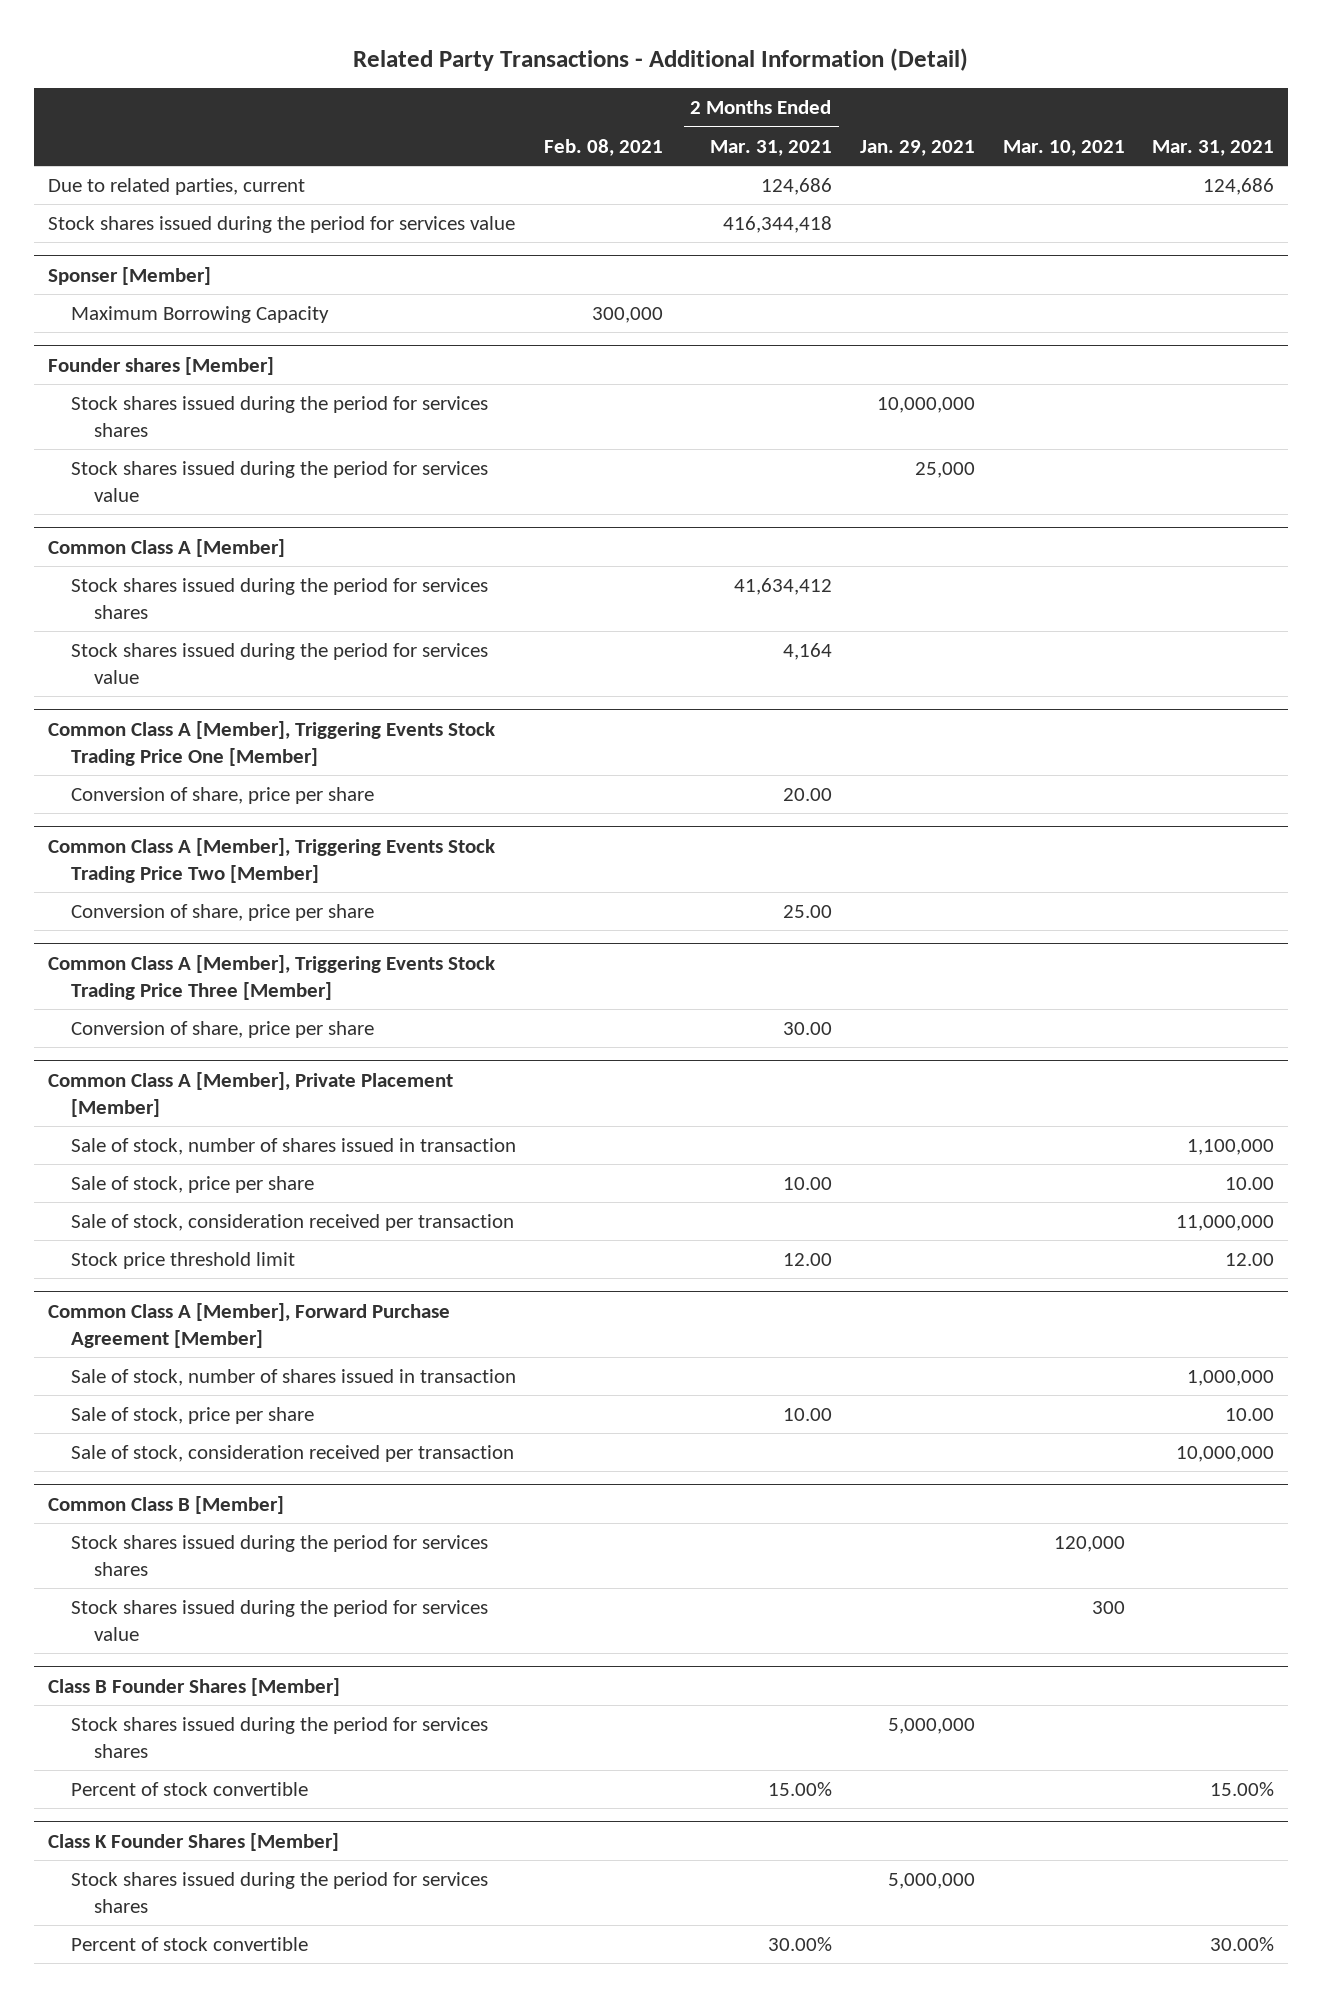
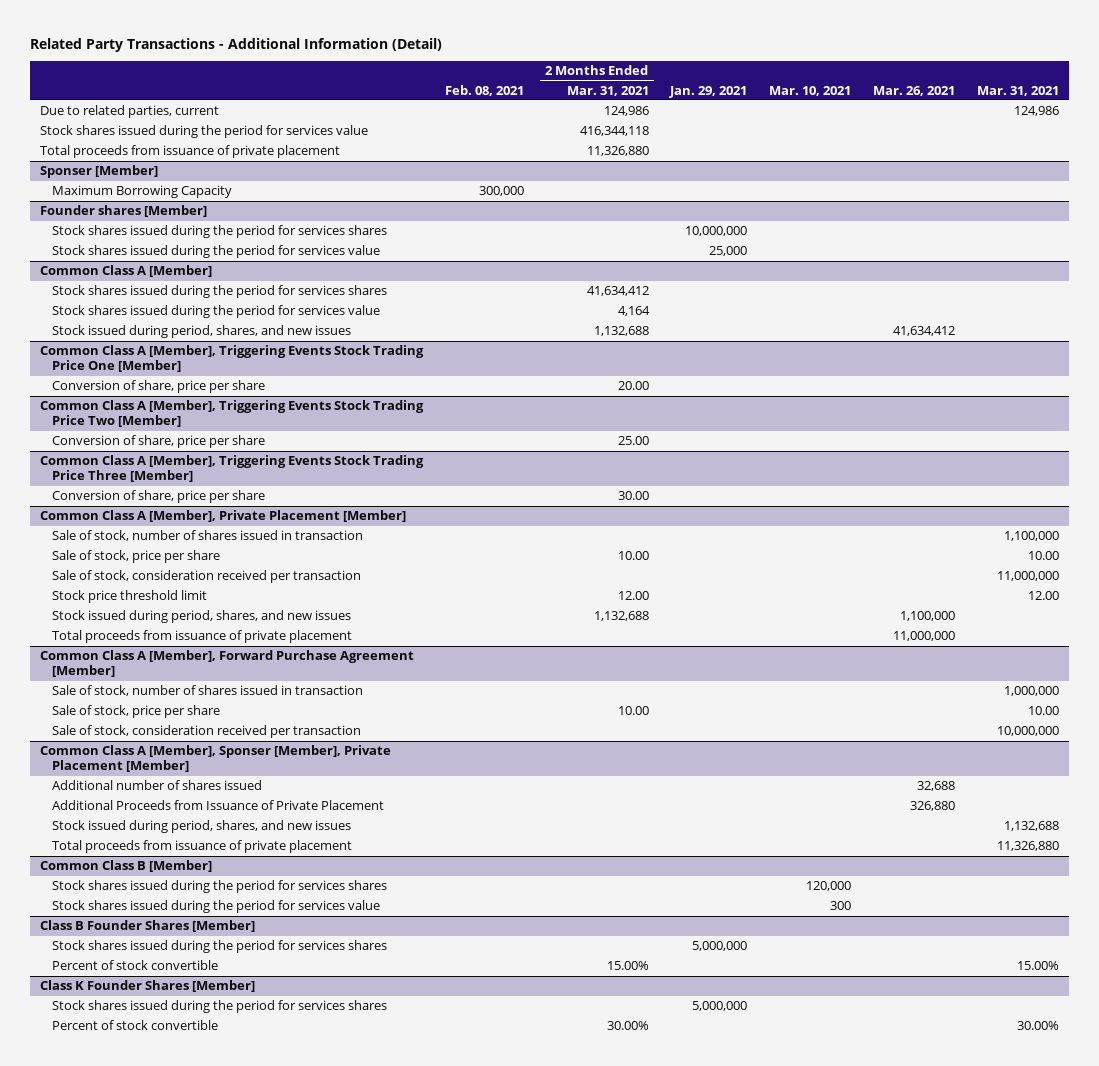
- | Feb. 08, 2021 | 2 Months Ended Mar. 31, 2021 | Jan. 29, 2021 | Mar. 10, 2021 | Mar. 31, 2021
+ | Feb. 08, 2021 | 2 Months Ended Mar. 31, 2021 | Jan. 29, 2021 | Mar. 10, 2021 | Mar. 26, 2021 | Mar. 31, 2021
- Due to related parties, current | | 124,686 | | | 124,686
- Stock shares issued during the period for services value | | 416,344,418 | | |
+ Due to related parties, current | | 124,986 | | | | 124,986
+ Stock shares issued during the period for services value | | 416,344,118 | | | |
+ Total proceeds from issuance of private placement | | 11,326,880 | | | |
@ Common Class A [Member]
+ Stock issued during period, shares, and new issues | | 1,132,688 | | | 41,634,412 |
@ Common Class A [Member], Private Placement [Member]
+ Stock issued during period, shares, and new issues | | 1,132,688 | | | 1,100,000 |
+ Total proceeds from issuance of private placement | | | | | 11,000,000 |
+ Common Class A [Member], Sponser [Member], Private Placement [Member]
+ Additional number of shares issued | | | | | 32,688 |
+ Additional Proceeds from Issuance of Private Placement | | | | | 326,880 |
+ Stock issued during period, shares, and new issues | | | | | | 1,132,688
+ Total proceeds from issuance of private placement | | | | | | 11,326,880

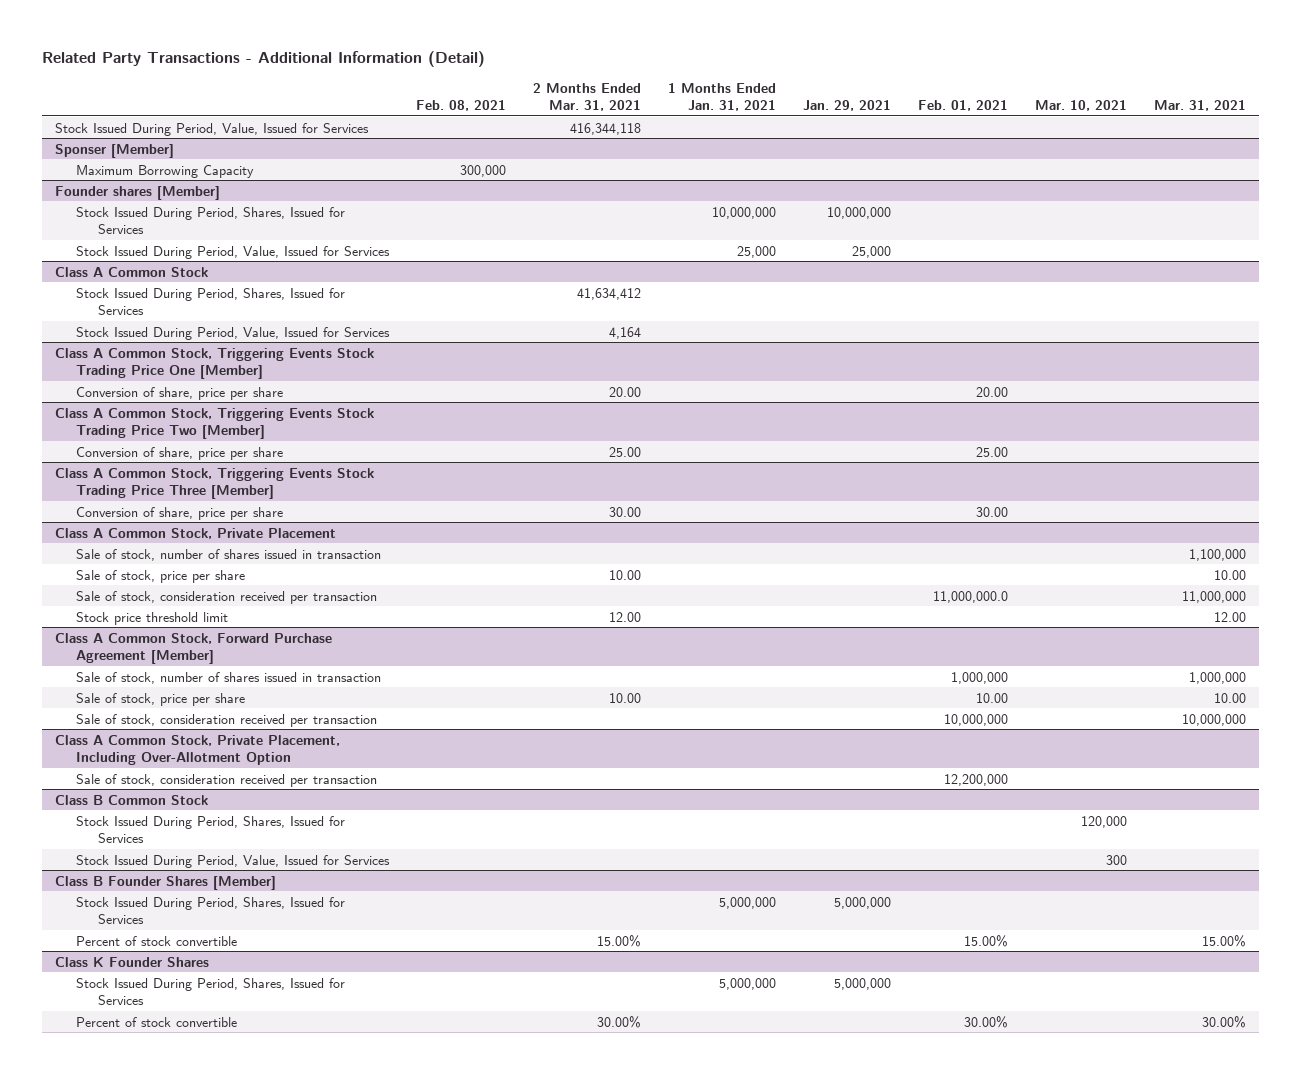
- | Feb. 08, 2021 | 2 Months Ended Mar. 31, 2021 | Jan. 29, 2021 | Mar. 10, 2021 | Mar. 26, 2021 | Mar. 31, 2021
+ | Feb. 08, 2021 | 2 Months Ended Mar. 31, 2021 | 1 Months Ended Jan. 31, 2021 | Jan. 29, 2021 | Feb. 01, 2021 | Mar. 10, 2021 | Mar. 31, 2021
- Due to related parties, current | | 124,986 | | | | 124,986
- Stock shares issued during the period for services value | | 416,344,118 | | | |
- Total proceeds from issuance of private placement | | 11,326,880 | | | |
+ Stock Issued During Period, Value, Issued for Services | | 416,344,118 | | | | |
@ Founder shares [Member]
- Stock shares issued during the period for services shares | | | 10,000,000 | | |
- Stock shares issued during the period for services value | | | 25,000 | | |
- Common Class A [Member]
- Stock shares issued during the period for services shares | | 41,634,412 | | | |
- Stock shares issued during the period for services value | | 4,164 | | | |
- Stock issued during period, shares, and new issues | | 1,132,688 | | | 41,634,412 |
- Common Class A [Member], Triggering Events Stock Trading Price One [Member]
@ Founder shares [Member]
+ Stock Issued During Period, Shares, Issued for Services | | | 10,000,000 | 10,000,000 | | |
+ Stock Issued During Period, Value, Issued for Services | | | 25,000 | 25,000 | | |
+ Class A Common Stock
+ Stock Issued During Period, Shares, Issued for Services | | 41,634,412 | | | | |
+ Stock Issued During Period, Value, Issued for Services | | 4,164 | | | | |
+ Class A Common Stock, Triggering Events Stock Trading Price One [Member]
- Common Class A [Member], Triggering Events Stock Trading Price Two [Member]
+ Class A Common Stock, Triggering Events Stock Trading Price Two [Member]
- Common Class A [Member], Triggering Events Stock Trading Price Three [Member]
+ Class A Common Stock, Triggering Events Stock Trading Price Three [Member]
- Common Class A [Member], Private Placement [Member]
+ Class A Common Stock, Private Placement
- Stock issued during period, shares, and new issues | | 1,132,688 | | | 1,100,000 |
- Total proceeds from issuance of private placement | | | | | 11,000,000 |
- Common Class A [Member], Forward Purchase Agreement [Member]
+ Class A Common Stock, Forward Purchase Agreement [Member]
- Common Class A [Member], Sponser [Member], Private Placement [Member]
- Additional number of shares issued | | | | | 32,688 |
- Additional Proceeds from Issuance of Private Placement | | | | | 326,880 |
- Stock issued during period, shares, and new issues | | | | | | 1,132,688
- Total proceeds from issuance of private placement | | | | | | 11,326,880
- Common Class B [Member]
- Stock shares issued during the period for services shares | | | | 120,000 | |
- Stock shares issued during the period for services value | | | | 300 | |
+ Class A Common Stock, Private Placement, Including Over-Allotment Option
+ Sale of stock, consideration received per transaction | | | | | 12,200,000 | |
+ Class B Common Stock
+ Stock Issued During Period, Shares, Issued for Services | | | | | | 120,000 |
+ Stock Issued During Period, Value, Issued for Services | | | | | | 300 |
@ Class B Founder Shares [Member]
- Stock shares issued during the period for services shares | | | 5,000,000 | | |
+ Stock Issued During Period, Shares, Issued for Services | | | 5,000,000 | 5,000,000 | | |
- Class K Founder Shares [Member]
- Stock shares issued during the period for services shares | | | 5,000,000 | | |
+ Class K Founder Shares
+ Stock Issued During Period, Shares, Issued for Services | | | 5,000,000 | 5,000,000 | | |

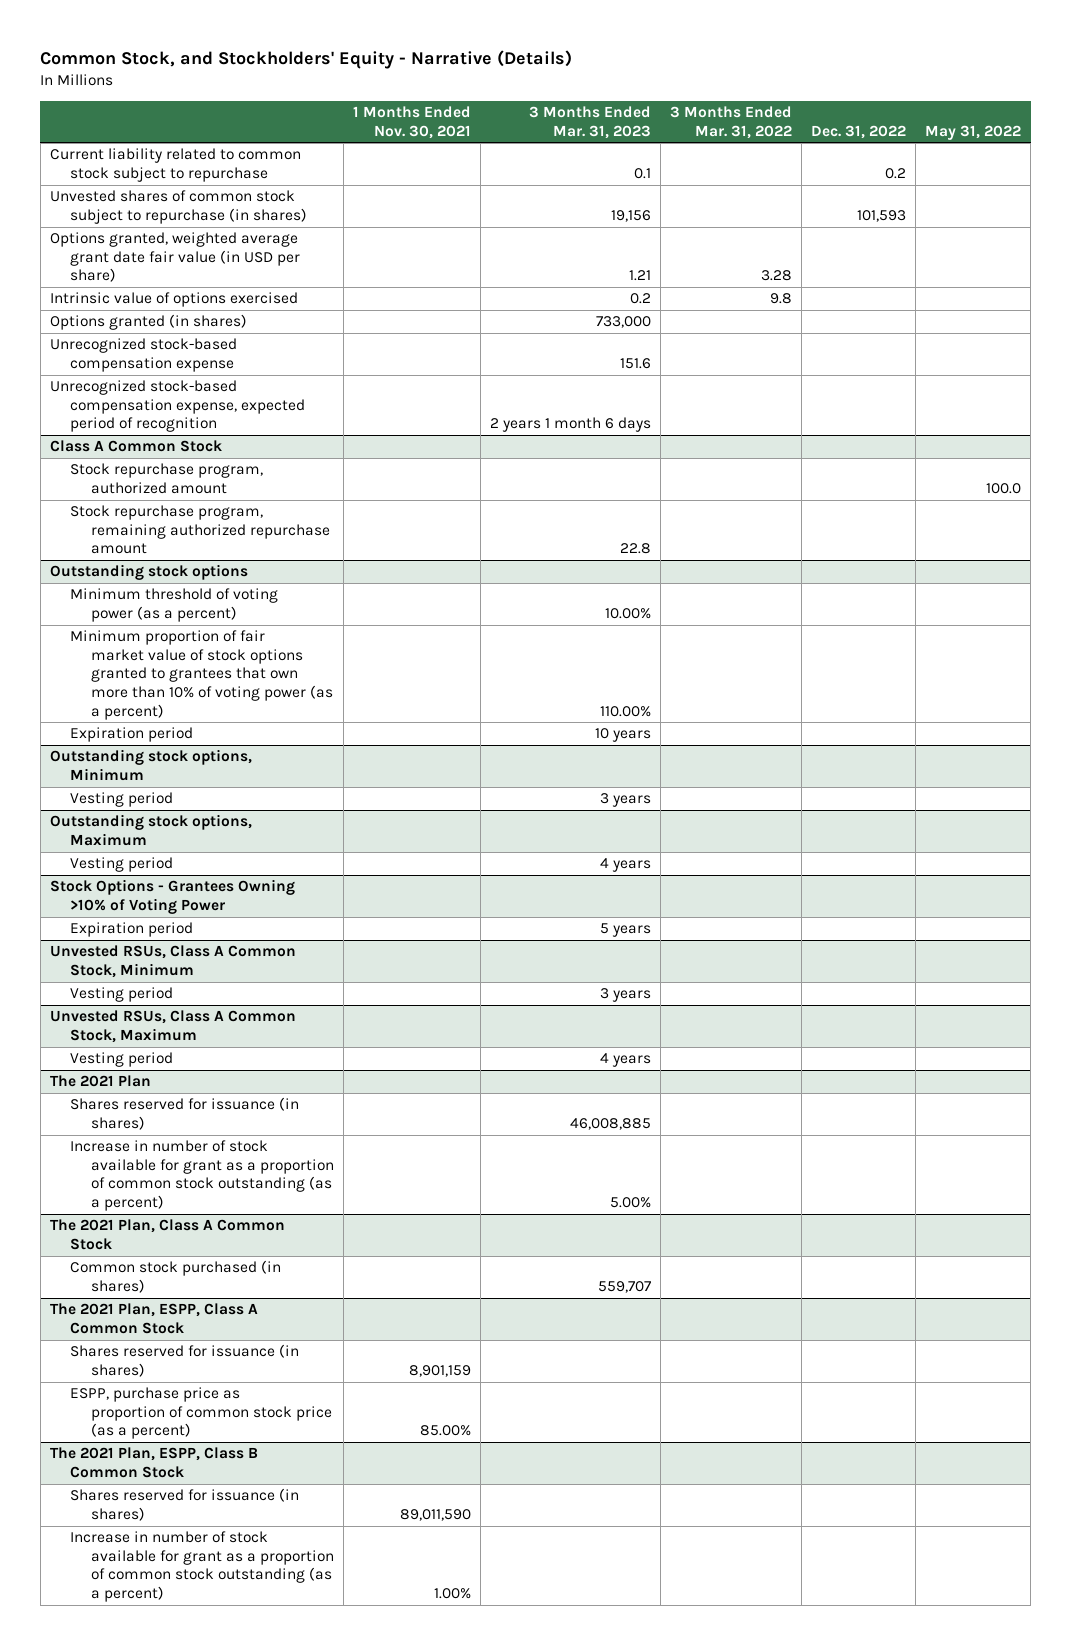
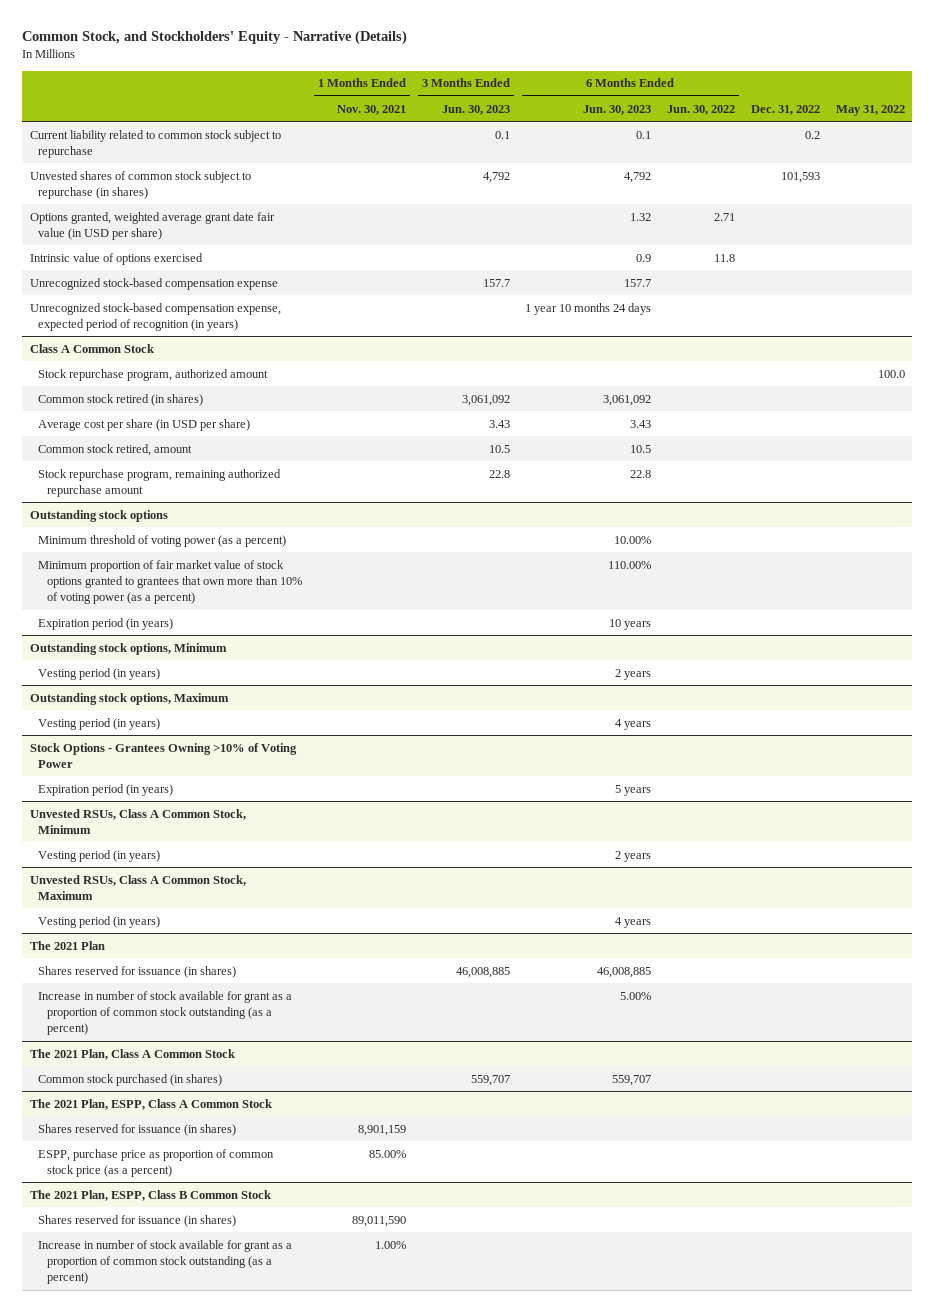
- | 1 Months Ended Nov. 30, 2021 | 3 Months Ended Mar. 31, 2023 | 3 Months Ended Mar. 31, 2022 | Dec. 31, 2022 | May 31, 2022
+ | 1 Months Ended Nov. 30, 2021 | 3 Months Ended Jun. 30, 2023 | 6 Months Ended Jun. 30, 2023 | 6 Months Ended Jun. 30, 2022 | Dec. 31, 2022 | May 31, 2022
- Options granted (in shares) | | 733,000 | | |
- Unrecognized stock-based compensation expense, expected period of recognition | | 2 years 1 month 6 days | | |
+ Unrecognized stock-based compensation expense, expected period of recognition (in years) | | | 1 year 10 months 24 days | | |
@ Class A Common Stock
+ Common stock retired (in shares) | | 3,061,092 | 3,061,092 | | |
+ Average cost per share (in USD per share) | | 3.43 | 3.43 | | |
+ Common stock retired, amount | | 10.5 | 10.5 | | |
@ Outstanding stock options
- Expiration period | | 10 years | | |
+ Expiration period (in years) | | | 10 years | | |
@ Outstanding stock options, Minimum
- Vesting period | | 3 years | | |
+ Vesting period (in years) | | | 2 years | | |
@ Outstanding stock options, Maximum
- Vesting period | | 4 years | | |
+ Vesting period (in years) | | | 4 years | | |
@ Stock Options - Grantees Owning >10% of Voting Power
- Expiration period | | 5 years | | |
+ Expiration period (in years) | | | 5 years | | |
@ Unvested RSUs, Class A Common Stock, Minimum
- Vesting period | | 3 years | | |
+ Vesting period (in years) | | | 2 years | | |
@ Unvested RSUs, Class A Common Stock, Maximum
- Vesting period | | 4 years | | |
+ Vesting period (in years) | | | 4 years | | |

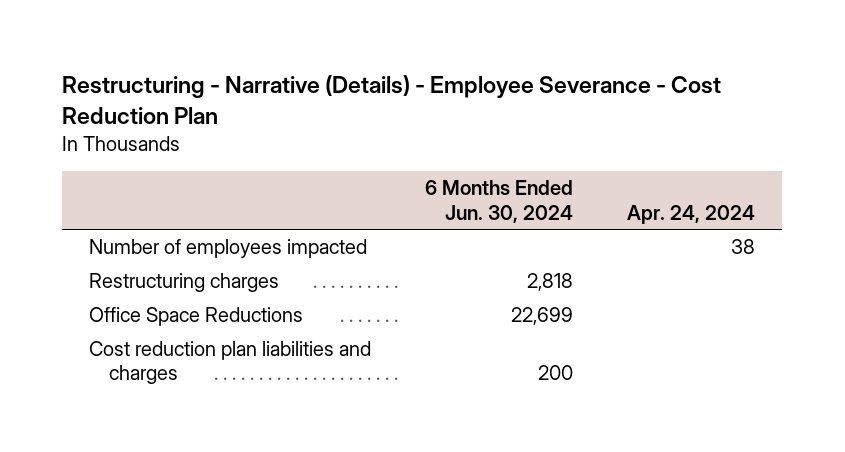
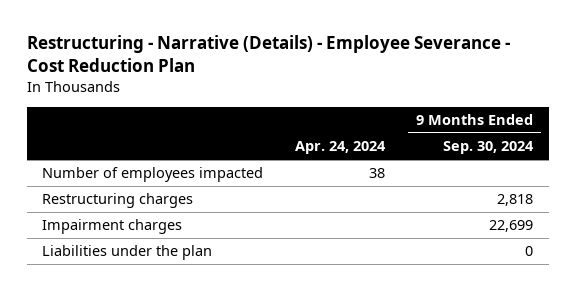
- | 6 Months Ended Jun. 30, 2024 | Apr. 24, 2024
+ | Apr. 24, 2024 | 9 Months Ended Sep. 30, 2024
- Office Space Reductions | 22,699 |
- Cost reduction plan liabilities and charges | 200 |
+ Impairment charges | | 22,699
+ Liabilities under the plan | | 0

